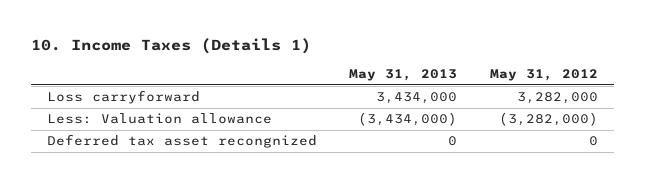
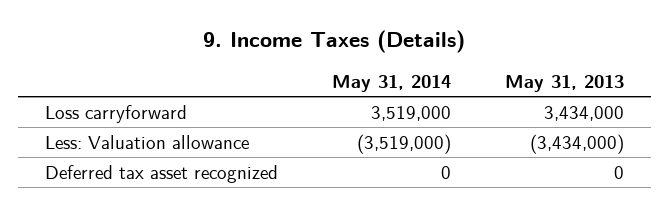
- 10. Income Taxes (Details 1)
+ 9. Income Taxes (Details)
- | May 31, 2013 | May 31, 2012
+ | May 31, 2014 | May 31, 2013
- Deferred tax asset recongnized | 0 | 0
+ Deferred tax asset recognized | 0 | 0

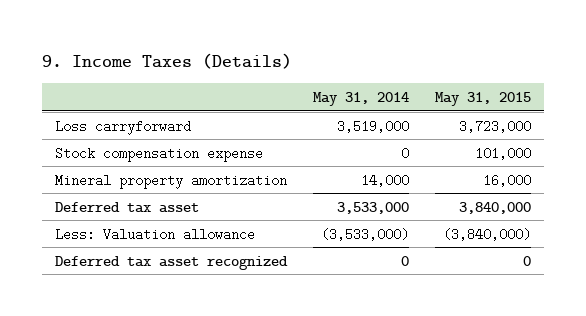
- | May 31, 2014 | May 31, 2013
+ | May 31, 2014 | May 31, 2015
- Less: Valuation allowance | (3,519,000) | (3,434,000)
+ Stock compensation expense | 0 | 101,000
+ Mineral property amortization | 14,000 | 16,000
+ Deferred tax asset | 3,533,000 | 3,840,000
+ Less: Valuation allowance | (3,533,000) | (3,840,000)

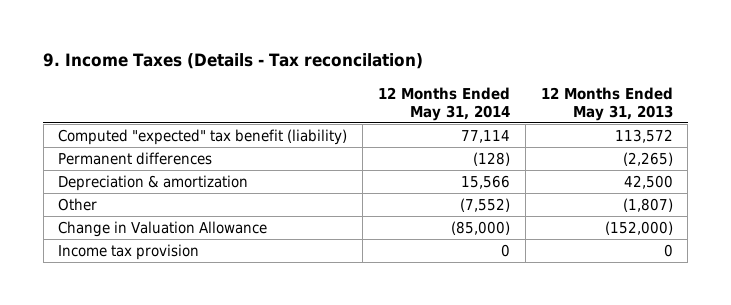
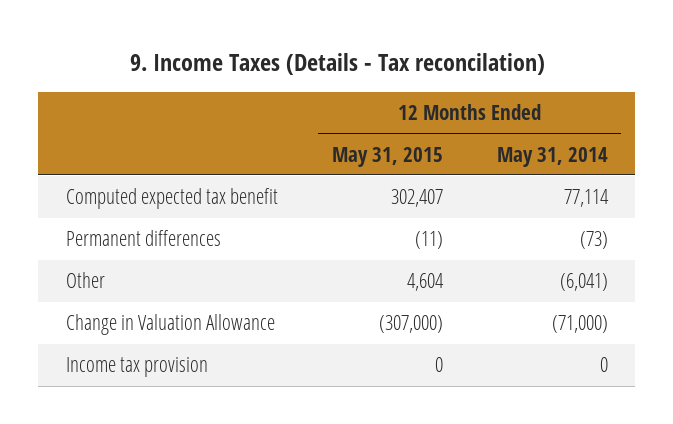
- | 12 Months Ended May 31, 2014 | 12 Months Ended May 31, 2013
+ | 12 Months Ended May 31, 2015 | 12 Months Ended May 31, 2014
- Computed "expected" tax benefit (liability) | 77,114 | 113,572
- Permanent differences | (128) | (2,265)
- Depreciation & amortization | 15,566 | 42,500
- Other | (7,552) | (1,807)
- Change in Valuation Allowance | (85,000) | (152,000)
+ Computed expected tax benefit | 302,407 | 77,114
+ Permanent differences | (11) | (73)
+ Other | 4,604 | (6,041)
+ Change in Valuation Allowance | (307,000) | (71,000)

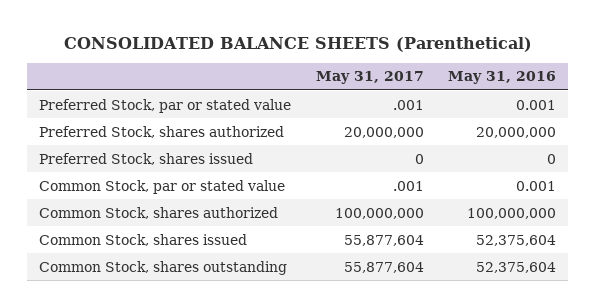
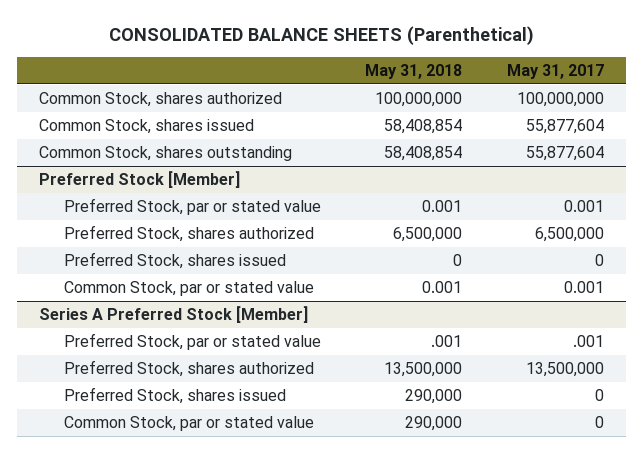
- | May 31, 2017 | May 31, 2016
+ | May 31, 2018 | May 31, 2017
- Preferred Stock, par or stated value | .001 | 0.001
- Preferred Stock, shares authorized | 20,000,000 | 20,000,000
- Preferred Stock, shares issued | 0 | 0
- Common Stock, par or stated value | .001 | 0.001
+ Preferred Stock [Member]
+ Preferred Stock, par or stated value | 0.001 | 0.001
+ Preferred Stock, shares authorized | 6,500,000 | 6,500,000
+ Preferred Stock, shares issued | 0 | 0
+ Common Stock, par or stated value | 0.001 | 0.001
+ Series A Preferred Stock [Member]
+ Preferred Stock, par or stated value | .001 | .001
+ Preferred Stock, shares authorized | 13,500,000 | 13,500,000
+ Preferred Stock, shares issued | 290,000 | 0
+ Common Stock, par or stated value | 290,000 | 0

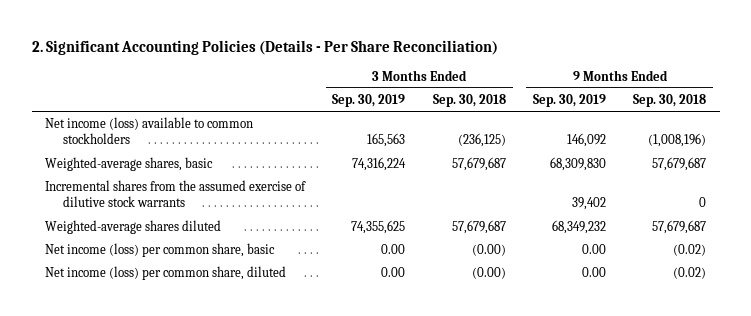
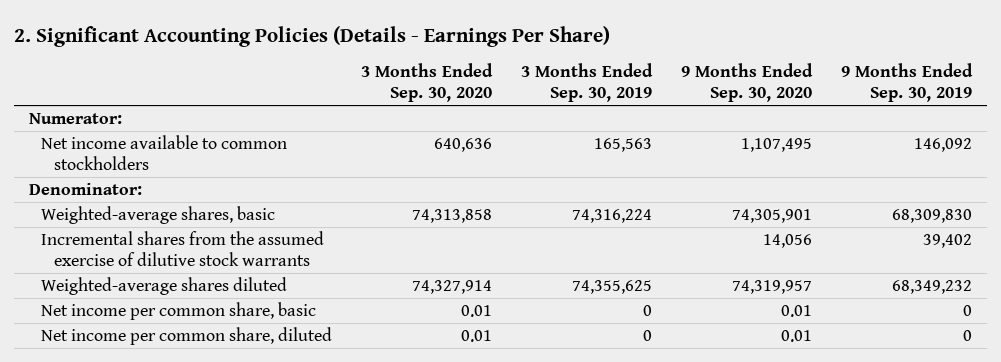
- 2. Significant Accounting Policies (Details - Per Share Reconciliation)
+ 2. Significant Accounting Policies (Details - Earnings Per Share)
- | 3 Months Ended Sep. 30, 2019 | 3 Months Ended Sep. 30, 2018 | 9 Months Ended Sep. 30, 2019 | 9 Months Ended Sep. 30, 2018
+ | 3 Months Ended Sep. 30, 2020 | 3 Months Ended Sep. 30, 2019 | 9 Months Ended Sep. 30, 2020 | 9 Months Ended Sep. 30, 2019
- Net income (loss) available to common stockholders | 165,563 | (236,125) | 146,092 | (1,008,196)
+ Numerator:
+ Net income available to common stockholders | 640,636 | 165,563 | 1,107,495 | 146,092
+ Denominator:
- Net income (loss) per common share, basic | 0.00 | (0.00) | 0.00 | (0.02)
- Net income (loss) per common share, diluted | 0.00 | (0.00) | 0.00 | (0.02)
+ Net income per common share, basic | 0.01 | 0 | 0.01 | 0
+ Net income per common share, diluted | 0.01 | 0 | 0.01 | 0

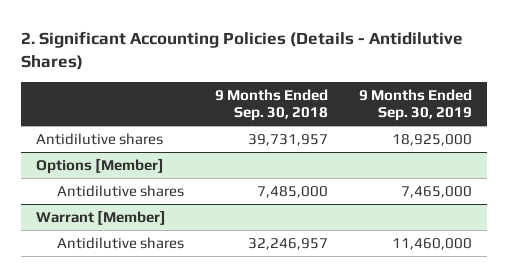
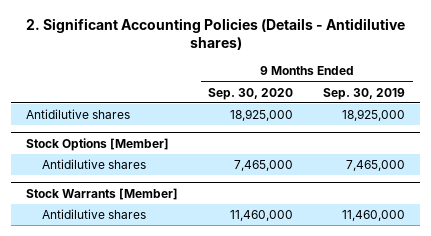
- 2. Significant Accounting Policies (Details - Antidilutive Shares)
+ 2. Significant Accounting Policies (Details - Antidilutive shares)
- | 9 Months Ended Sep. 30, 2018 | 9 Months Ended Sep. 30, 2019
+ | 9 Months Ended Sep. 30, 2020 | 9 Months Ended Sep. 30, 2019
- Options [Member]
+ Stock Options [Member]
- Warrant [Member]
+ Stock Warrants [Member]

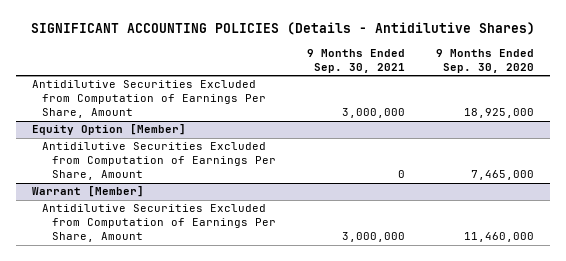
- 2. Significant Accounting Policies (Details - Antidilutive shares)
+ SIGNIFICANT ACCOUNTING POLICIES (Details - Antidilutive Shares)
- | 9 Months Ended Sep. 30, 2020 | 9 Months Ended Sep. 30, 2019
+ | 9 Months Ended Sep. 30, 2021 | 9 Months Ended Sep. 30, 2020
- Antidilutive shares | 18,925,000 | 18,925,000
- Stock Options [Member]
- Antidilutive shares | 7,465,000 | 7,465,000
- Stock Warrants [Member]
- Antidilutive shares | 11,460,000 | 11,460,000
+ Antidilutive Securities Excluded from Computation of Earnings Per Share, Amount | 3,000,000 | 18,925,000
+ Equity Option [Member]
+ Antidilutive Securities Excluded from Computation of Earnings Per Share, Amount | 0 | 7,465,000
+ Warrant [Member]
+ Antidilutive Securities Excluded from Computation of Earnings Per Share, Amount | 3,000,000 | 11,460,000

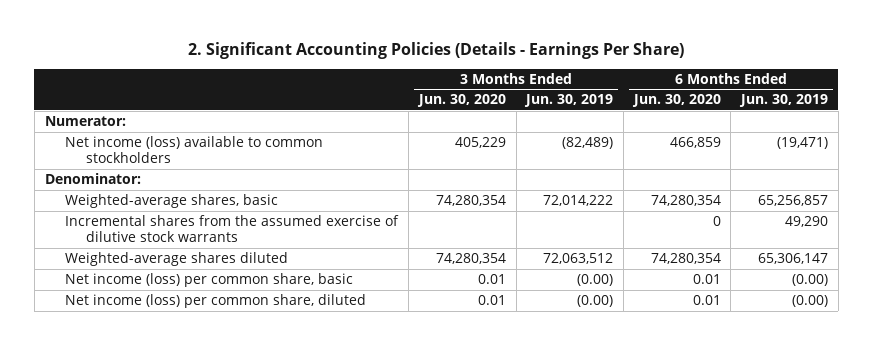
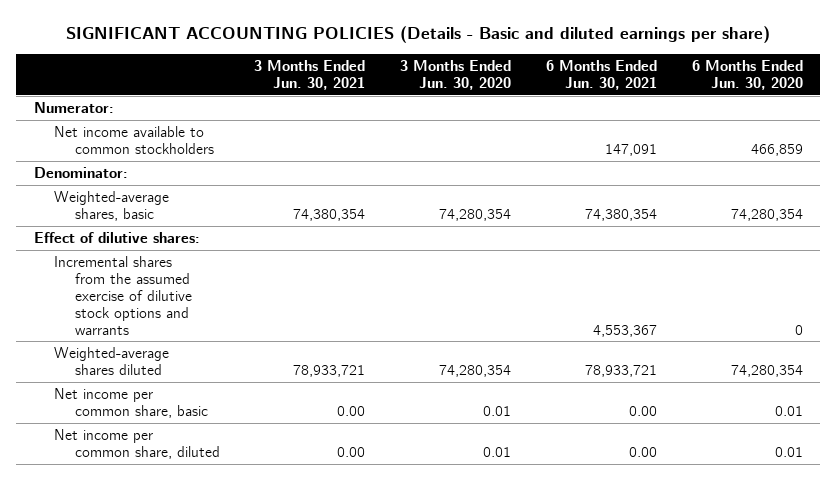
- 2. Significant Accounting Policies (Details - Earnings Per Share)
+ SIGNIFICANT ACCOUNTING POLICIES (Details - Basic and diluted earnings per share)
- | 3 Months Ended Jun. 30, 2020 | 3 Months Ended Jun. 30, 2019 | 6 Months Ended Jun. 30, 2020 | 6 Months Ended Jun. 30, 2019
+ | 3 Months Ended Jun. 30, 2021 | 3 Months Ended Jun. 30, 2020 | 6 Months Ended Jun. 30, 2021 | 6 Months Ended Jun. 30, 2020
- Net income (loss) available to common stockholders | 405,229 | (82,489) | 466,859 | (19,471)
+ Net income available to common stockholders | | | 147,091 | 466,859
- Incremental shares from the assumed exercise of dilutive stock warrants | | | 0 | 49,290
+ Effect of dilutive shares:
+ Incremental shares from the assumed exercise of dilutive stock options and warrants | | | 4,553,367 | 0
- Net income (loss) per common share, basic | 0.01 | (0.00) | 0.01 | (0.00)
- Net income (loss) per common share, diluted | 0.01 | (0.00) | 0.01 | (0.00)
+ Net income per common share, basic | 0.00 | 0.01 | 0.00 | 0.01
+ Net income per common share, diluted | 0.00 | 0.01 | 0.00 | 0.01

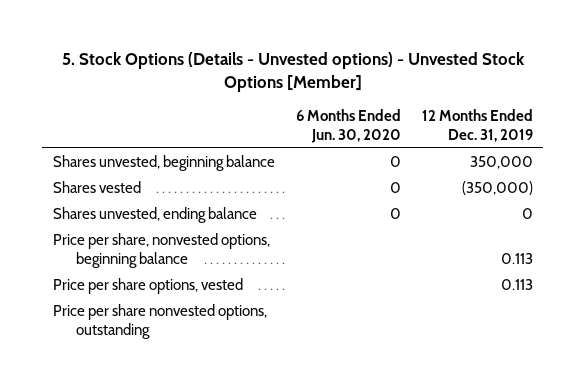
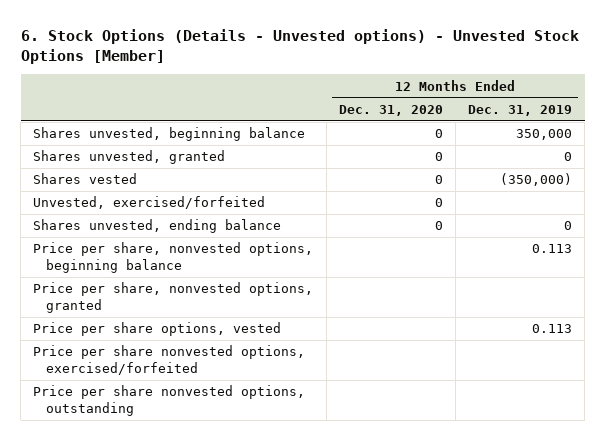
- 5. Stock Options (Details - Unvested options) - Unvested Stock Options [Member]
+ 6. Stock Options (Details - Unvested options) - Unvested Stock Options [Member]
- | 6 Months Ended Jun. 30, 2020 | 12 Months Ended Dec. 31, 2019
+ | 12 Months Ended Dec. 31, 2020 | 12 Months Ended Dec. 31, 2019
+ Shares unvested, granted | 0 | 0
+ Unvested, exercised/forfeited | 0 |
+ Price per share, nonvested options, granted
+ Price per share nonvested options, exercised/forfeited

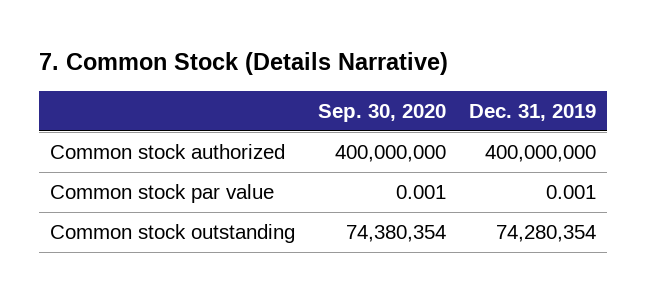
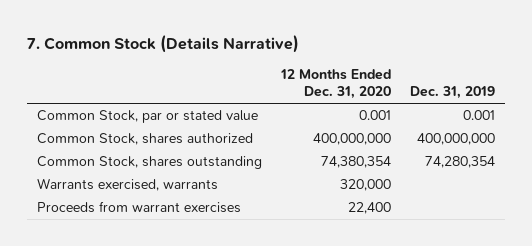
- | Sep. 30, 2020 | Dec. 31, 2019
+ | 12 Months Ended Dec. 31, 2020 | Dec. 31, 2019
- Common stock authorized | 400,000,000 | 400,000,000
- Common stock par value | 0.001 | 0.001
- Common stock outstanding | 74,380,354 | 74,280,354
+ Common Stock, par or stated value | 0.001 | 0.001
+ Common Stock, shares authorized | 400,000,000 | 400,000,000
+ Common Stock, shares outstanding | 74,380,354 | 74,280,354
+ Warrants exercised, warrants | 320,000 |
+ Proceeds from warrant exercises | 22,400 |

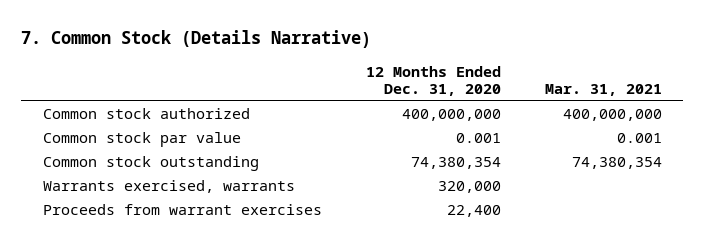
- | 12 Months Ended Dec. 31, 2020 | Dec. 31, 2019
+ | 12 Months Ended Dec. 31, 2020 | Mar. 31, 2021
- Common Stock, par or stated value | 0.001 | 0.001
- Common Stock, shares authorized | 400,000,000 | 400,000,000
- Common Stock, shares outstanding | 74,380,354 | 74,280,354
+ Common stock authorized | 400,000,000 | 400,000,000
+ Common stock par value | 0.001 | 0.001
+ Common stock outstanding | 74,380,354 | 74,380,354

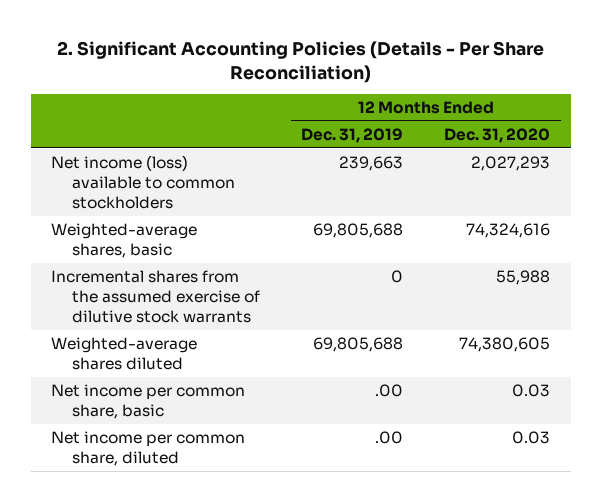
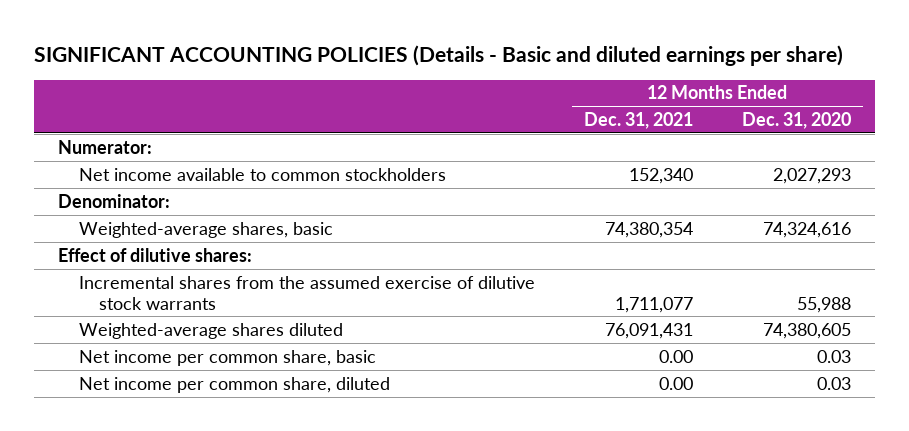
- 2. Significant Accounting Policies (Details - Per Share Reconciliation)
+ SIGNIFICANT ACCOUNTING POLICIES (Details - Basic and diluted earnings per share)
- | 12 Months Ended Dec. 31, 2019 | 12 Months Ended Dec. 31, 2020
+ | 12 Months Ended Dec. 31, 2021 | 12 Months Ended Dec. 31, 2020
- Net income (loss) available to common stockholders | 239,663 | 2,027,293
+ Numerator:
+ Net income available to common stockholders | 152,340 | 2,027,293
+ Denominator:
+ Effect of dilutive shares:

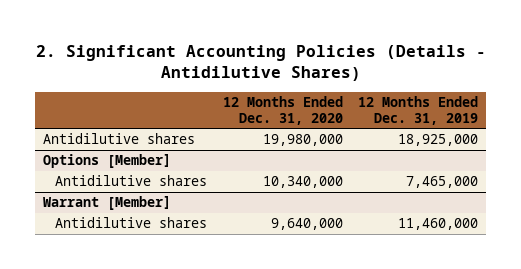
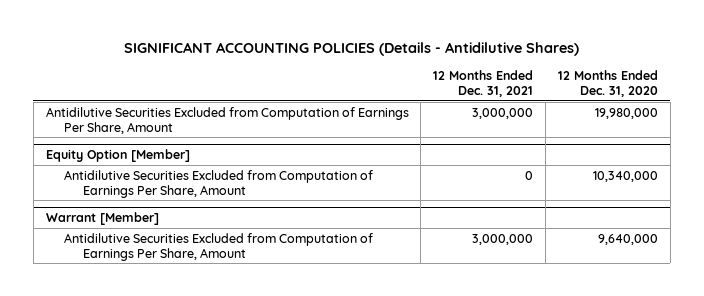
- 2. Significant Accounting Policies (Details - Antidilutive Shares)
+ SIGNIFICANT ACCOUNTING POLICIES (Details - Antidilutive Shares)
- | 12 Months Ended Dec. 31, 2020 | 12 Months Ended Dec. 31, 2019
+ | 12 Months Ended Dec. 31, 2021 | 12 Months Ended Dec. 31, 2020
- Antidilutive shares | 19,980,000 | 18,925,000
- Options [Member]
- Antidilutive shares | 10,340,000 | 7,465,000
+ Antidilutive Securities Excluded from Computation of Earnings Per Share, Amount | 3,000,000 | 19,980,000
+ Equity Option [Member]
+ Antidilutive Securities Excluded from Computation of Earnings Per Share, Amount | 0 | 10,340,000
@ Warrant [Member]
- Antidilutive shares | 9,640,000 | 11,460,000
+ Antidilutive Securities Excluded from Computation of Earnings Per Share, Amount | 3,000,000 | 9,640,000

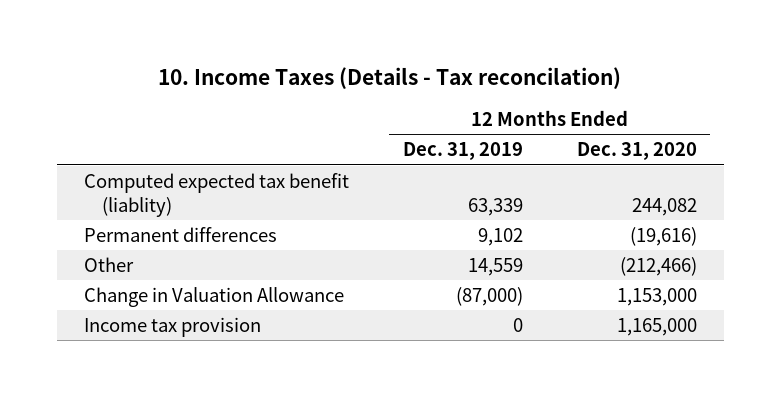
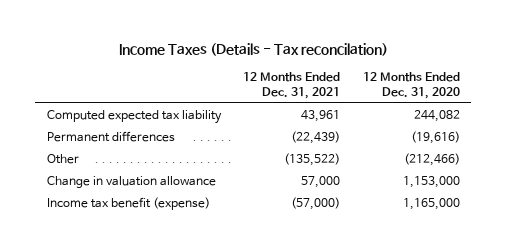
- 10. Income Taxes (Details - Tax reconcilation)
+ Income Taxes (Details - Tax reconcilation)
- | 12 Months Ended Dec. 31, 2019 | 12 Months Ended Dec. 31, 2020
+ | 12 Months Ended Dec. 31, 2021 | 12 Months Ended Dec. 31, 2020
- Computed expected tax benefit (liablity) | 63,339 | 244,082
+ Computed expected tax liability | 43,961 | 244,082
- Change in Valuation Allowance | (87,000) | 1,153,000
- Income tax provision | 0 | 1,165,000
+ Change in valuation allowance | 57,000 | 1,153,000
+ Income tax benefit (expense) | (57,000) | 1,165,000

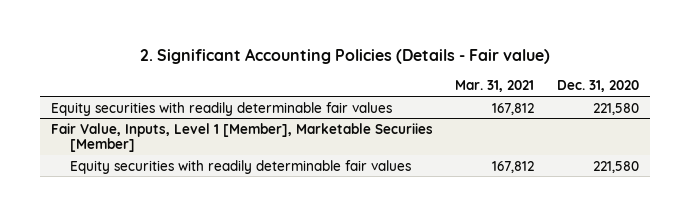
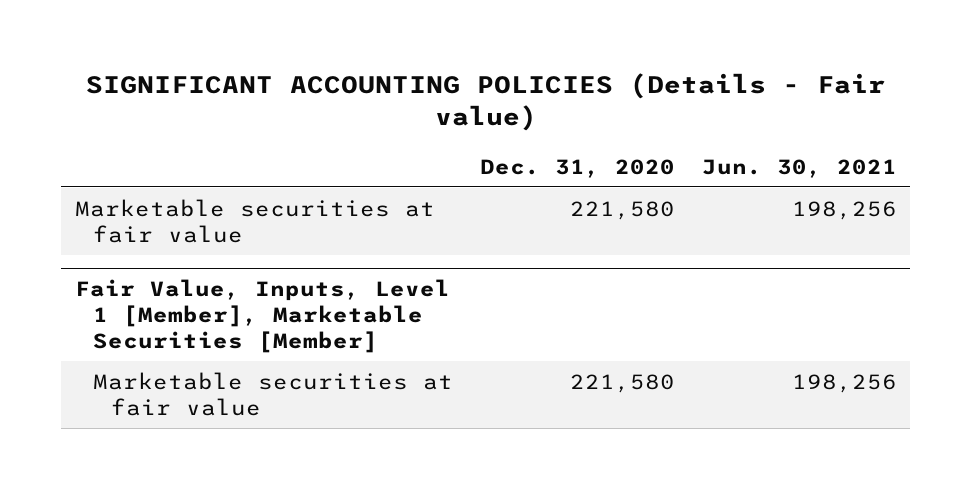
- 2. Significant Accounting Policies (Details - Fair value)
+ SIGNIFICANT ACCOUNTING POLICIES (Details - Fair value)
- | Mar. 31, 2021 | Dec. 31, 2020
+ | Dec. 31, 2020 | Jun. 30, 2021
- Equity securities with readily determinable fair values | 167,812 | 221,580
- Fair Value, Inputs, Level 1 [Member], Marketable Securiies [Member]
- Equity securities with readily determinable fair values | 167,812 | 221,580
+ Marketable securities at fair value | 221,580 | 198,256
+ Fair Value, Inputs, Level 1 [Member], Marketable Securities [Member]
+ Marketable securities at fair value | 221,580 | 198,256

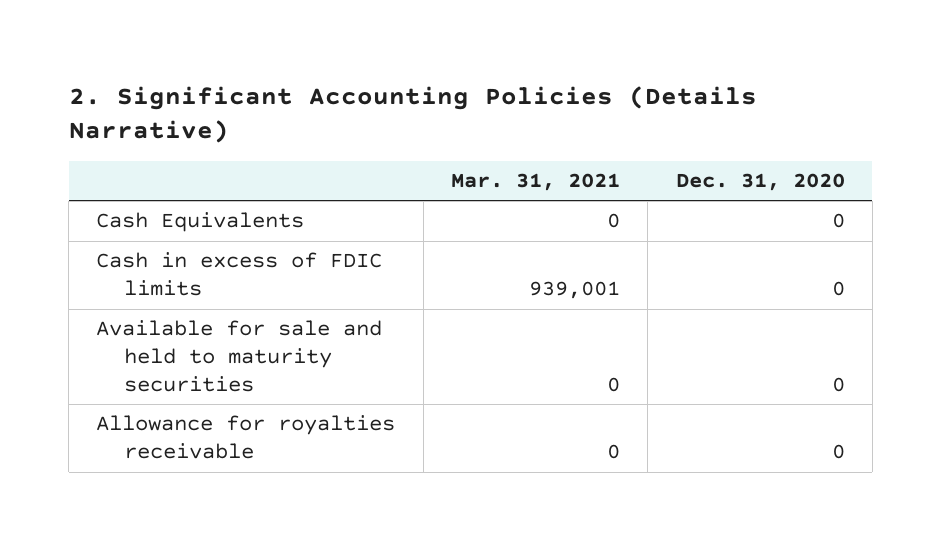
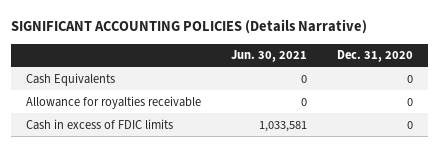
- 2. Significant Accounting Policies (Details Narrative)
+ SIGNIFICANT ACCOUNTING POLICIES (Details Narrative)
- | Mar. 31, 2021 | Dec. 31, 2020
+ | Jun. 30, 2021 | Dec. 31, 2020
- Available for sale and held to maturity securities | 0 | 0
moved down: Cash in excess of FDIC limits | 1,033,581 | 0

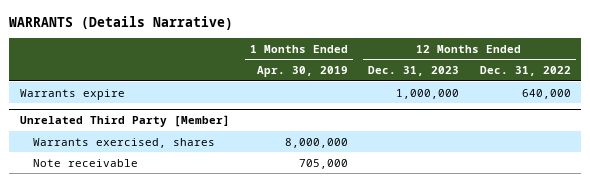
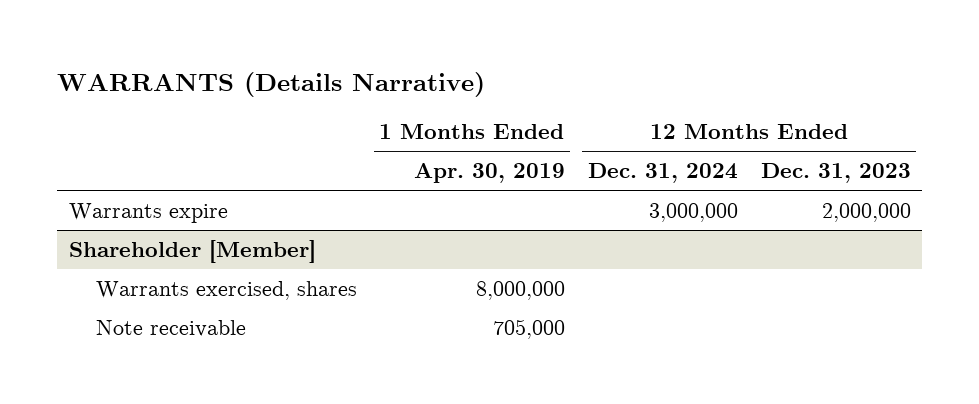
- | 1 Months Ended Apr. 30, 2019 | 12 Months Ended Dec. 31, 2023 | 12 Months Ended Dec. 31, 2022
+ | 1 Months Ended Apr. 30, 2019 | 12 Months Ended Dec. 31, 2024 | 12 Months Ended Dec. 31, 2023
- Warrants expire | | 1,000,000 | 640,000
- Unrelated Third Party [Member]
+ Warrants expire | | 3,000,000 | 2,000,000
+ Shareholder [Member]

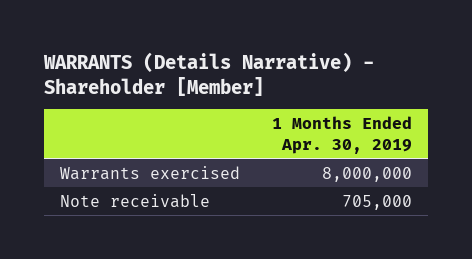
- WARRANTS (Details Narrative)
+ WARRANTS (Details Narrative) - Shareholder [Member]
- | 1 Months Ended Apr. 30, 2019 | 12 Months Ended Dec. 31, 2024 | 12 Months Ended Dec. 31, 2023
+ | 1 Months Ended Apr. 30, 2019
- Warrants expire | | 3,000,000 | 2,000,000
- Shareholder [Member]
- Warrants exercised, shares | 8,000,000 | |
+ Warrants exercised | 8,000,000

